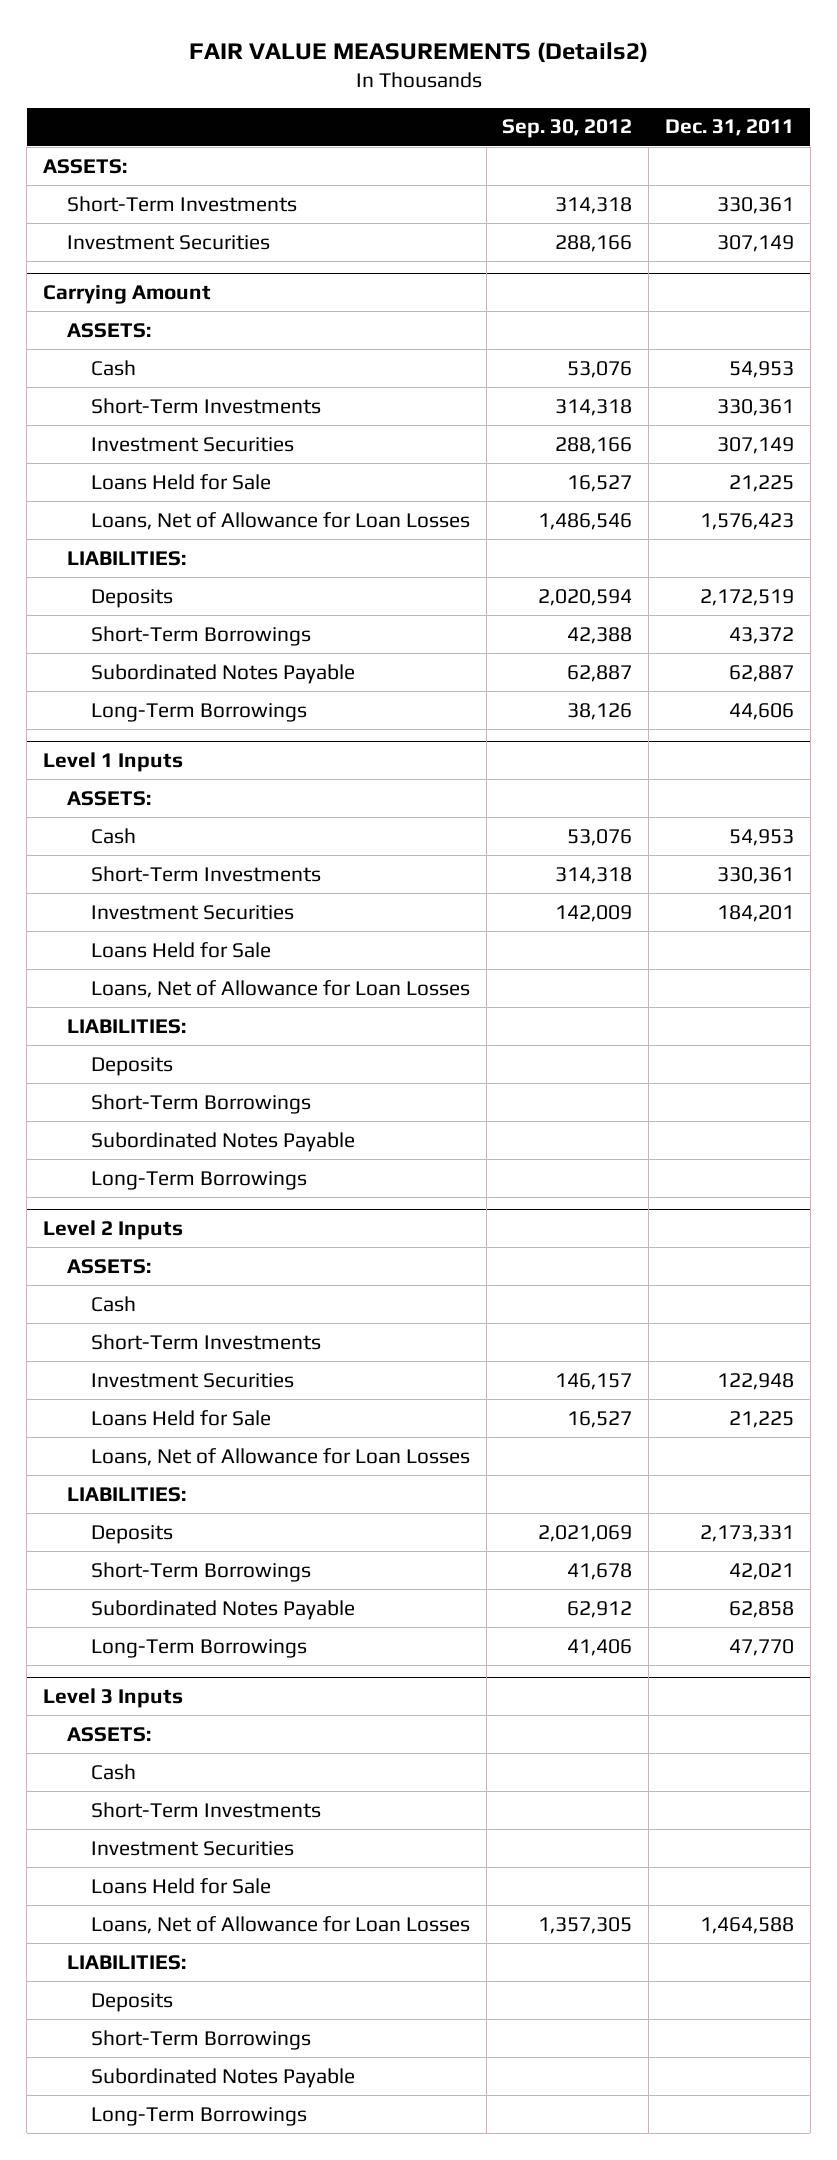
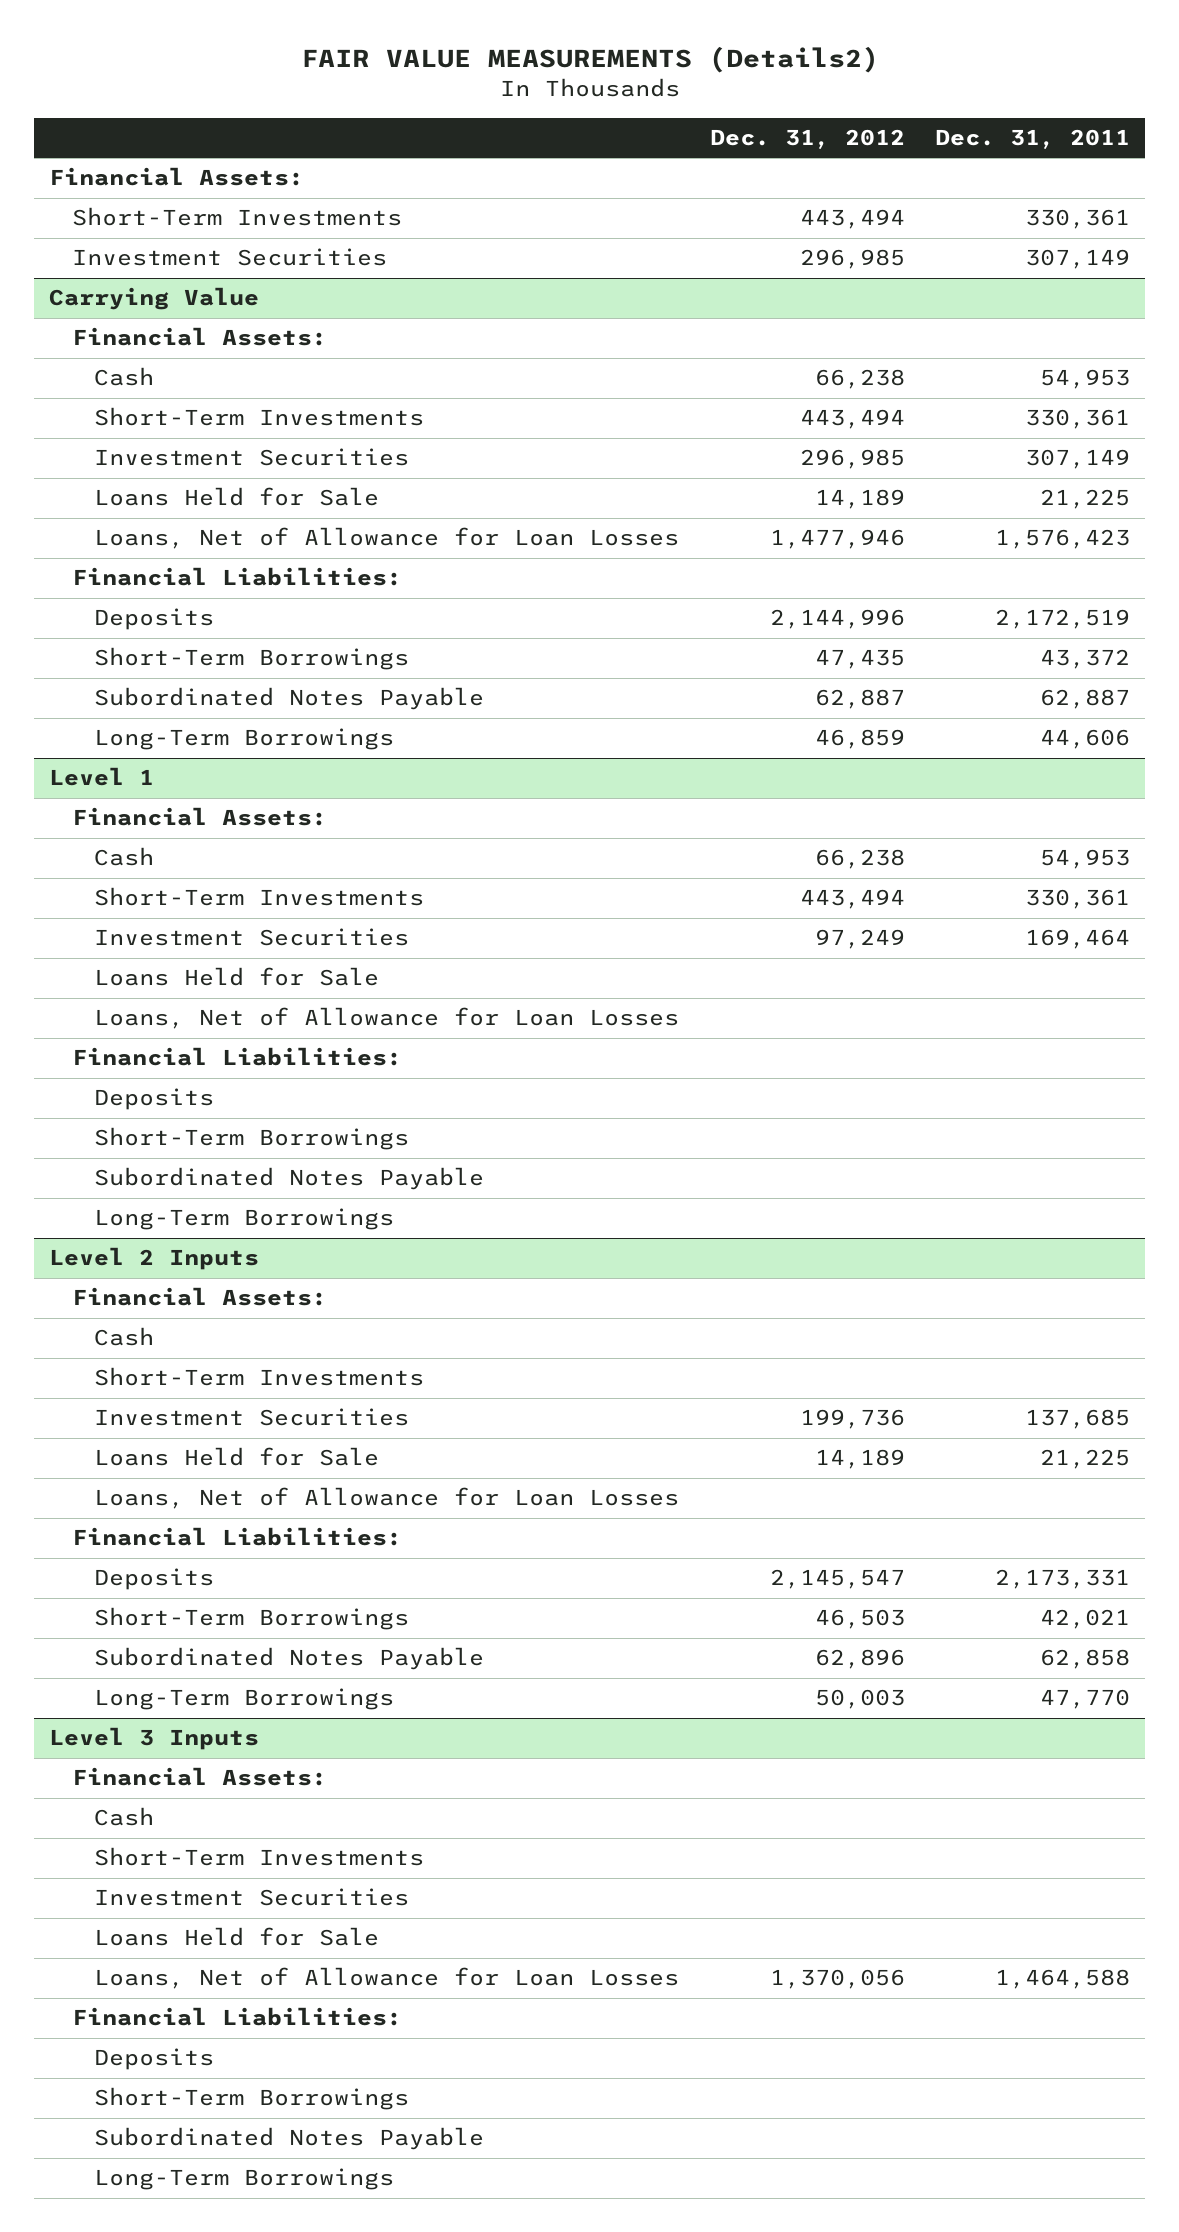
- | Sep. 30, 2012 | Dec. 31, 2011
+ | Dec. 31, 2012 | Dec. 31, 2011
- ASSETS:
+ Financial Assets:
- Carrying Amount
- ASSETS:
+ Carrying Value
+ Financial Assets:
- LIABILITIES:
+ Financial Liabilities:
- Level 1 Inputs
- ASSETS:
+ Level 1
+ Financial Assets:
- Investment Securities | 142,009 | 184,201
+ Investment Securities | 97,249 | 169,464
- LIABILITIES:
+ Financial Liabilities:
@ Level 2 Inputs
- ASSETS:
+ Financial Assets:
- Investment Securities | 146,157 | 122,948
+ Investment Securities | 199,736 | 137,685
- LIABILITIES:
+ Financial Liabilities:
@ Level 3 Inputs
- ASSETS:
+ Financial Assets:
- LIABILITIES:
+ Financial Liabilities:

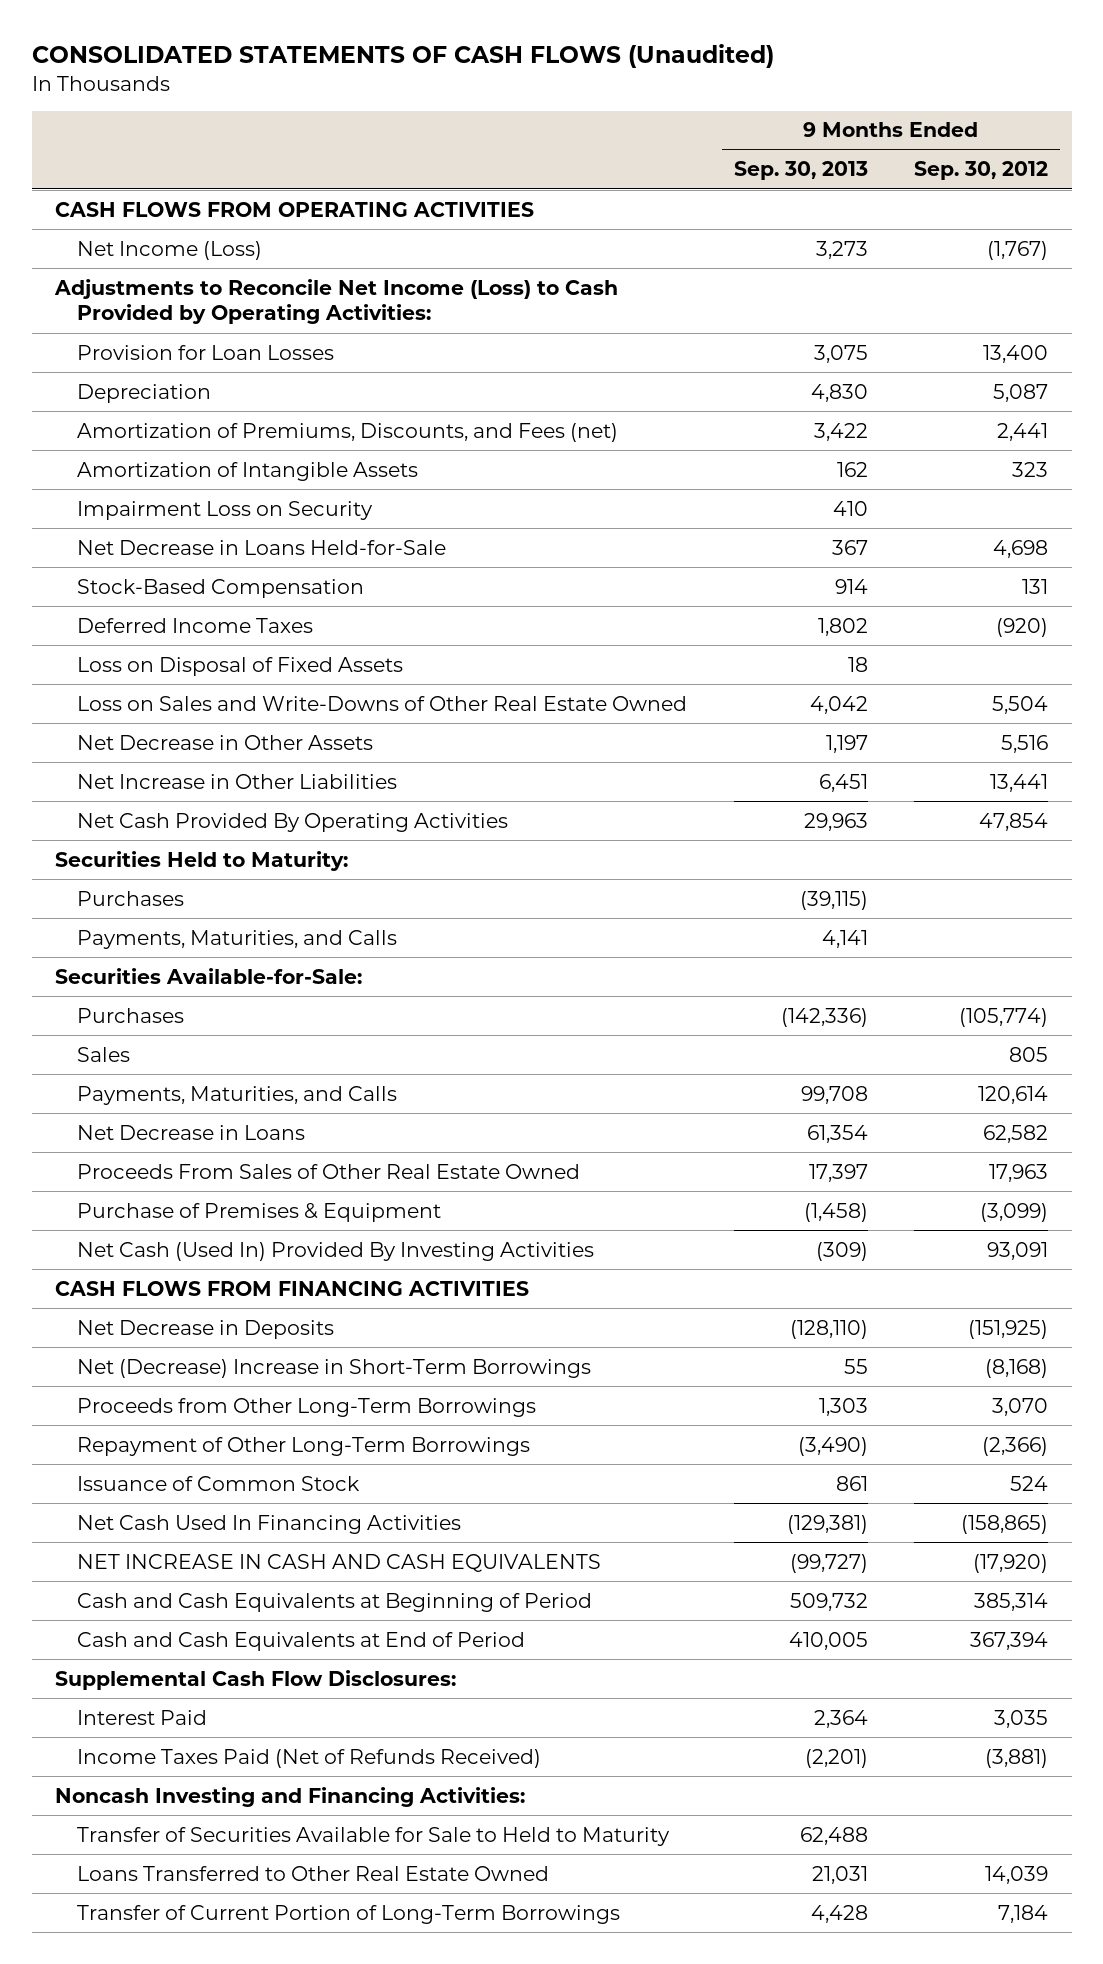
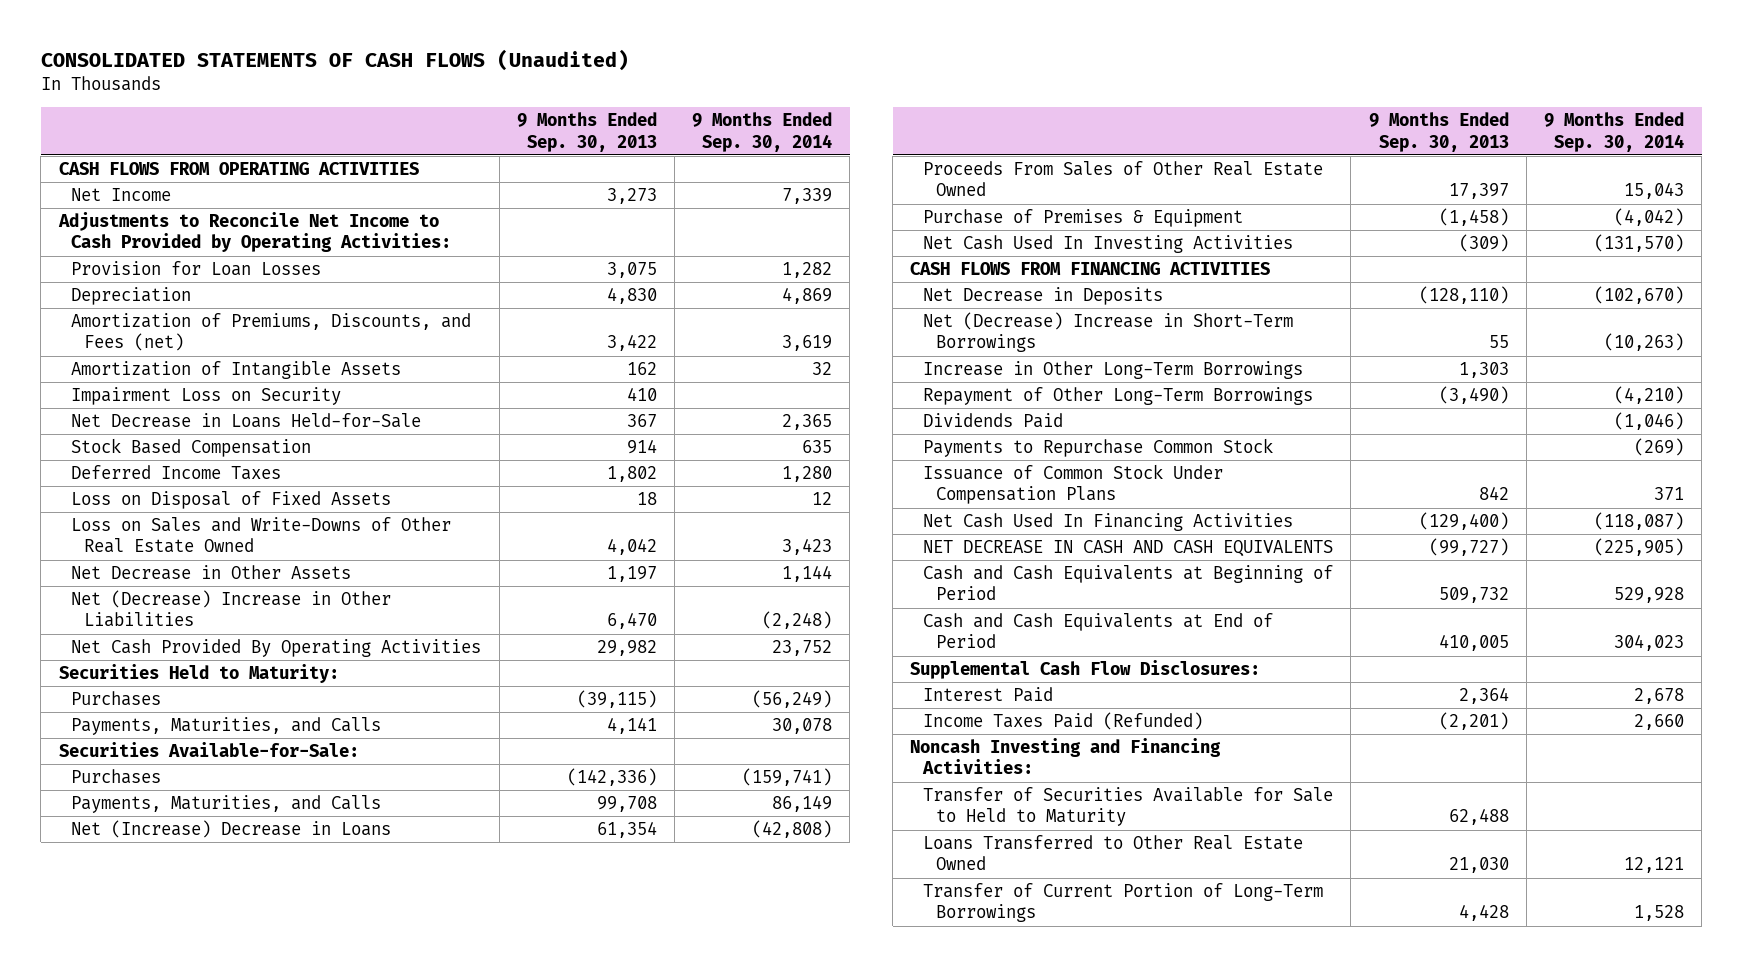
- | 9 Months Ended Sep. 30, 2013 | 9 Months Ended Sep. 30, 2012
+ | 9 Months Ended Sep. 30, 2013 | 9 Months Ended Sep. 30, 2014
- Net Income (Loss) | 3,273 | (1,767)
- Adjustments to Reconcile Net Income (Loss) to Cash Provided by Operating Activities:
+ Net Income | 3,273 | 7,339
+ Adjustments to Reconcile Net Income to Cash Provided by Operating Activities:
- Stock-Based Compensation | 914 | 131
+ Stock Based Compensation | 914 | 635
- Net Increase in Other Liabilities | 6,451 | 13,441
- Net Cash Provided By Operating Activities | 29,963 | 47,854
+ Net (Decrease) Increase in Other Liabilities | 6,470 | (2,248)
+ Net Cash Provided By Operating Activities | 29,982 | 23,752
- Sales | | 805
- Net Decrease in Loans | 61,354 | 62,582
+ Net (Increase) Decrease in Loans | 61,354 | (42,808)
- Net Cash (Used In) Provided By Investing Activities | (309) | 93,091
+ Net Cash Used In Investing Activities | (309) | (131,570)
- Proceeds from Other Long-Term Borrowings | 1,303 | 3,070
+ Increase in Other Long-Term Borrowings | 1,303 |
- Issuance of Common Stock | 861 | 524
- Net Cash Used In Financing Activities | (129,381) | (158,865)
- NET INCREASE IN CASH AND CASH EQUIVALENTS | (99,727) | (17,920)
+ Dividends Paid | | (1,046)
+ Payments to Repurchase Common Stock | | (269)
+ Issuance of Common Stock Under Compensation Plans | 842 | 371
+ Net Cash Used In Financing Activities | (129,400) | (118,087)
+ NET DECREASE IN CASH AND CASH EQUIVALENTS | (99,727) | (225,905)
- Income Taxes Paid (Net of Refunds Received) | (2,201) | (3,881)
+ Income Taxes Paid (Refunded) | (2,201) | 2,660
- Loans Transferred to Other Real Estate Owned | 21,031 | 14,039
+ Loans Transferred to Other Real Estate Owned | 21,030 | 12,121

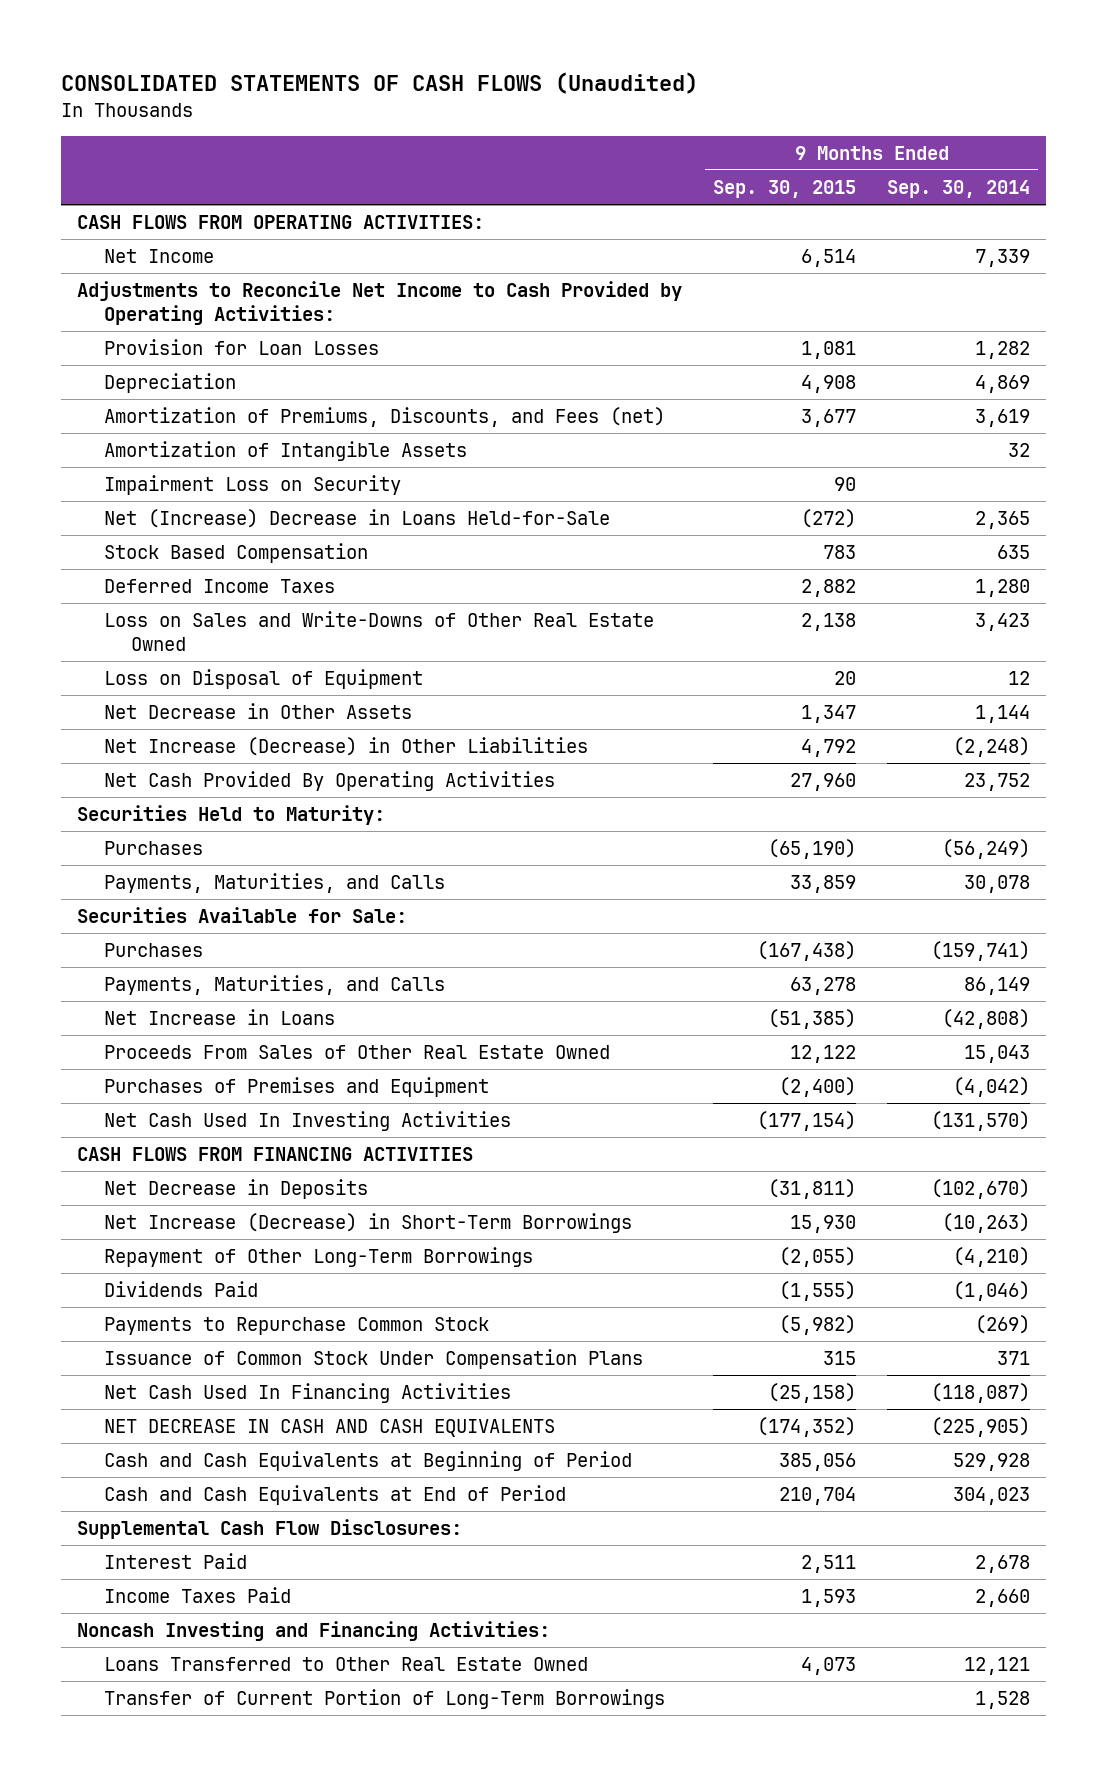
- | 9 Months Ended Sep. 30, 2013 | 9 Months Ended Sep. 30, 2014
+ | 9 Months Ended Sep. 30, 2015 | 9 Months Ended Sep. 30, 2014
- CASH FLOWS FROM OPERATING ACTIVITIES
+ CASH FLOWS FROM OPERATING ACTIVITIES:
- Net Decrease in Loans Held-for-Sale | 367 | 2,365
+ Net (Increase) Decrease in Loans Held-for-Sale | (272) | 2,365
- Loss on Disposal of Fixed Assets | 18 | 12
+ Loss on Disposal of Equipment | 20 | 12
- Net (Decrease) Increase in Other Liabilities | 6,470 | (2,248)
+ Net Increase (Decrease) in Other Liabilities | 4,792 | (2,248)
- Securities Available-for-Sale:
+ Securities Available for Sale:
- Net (Increase) Decrease in Loans | 61,354 | (42,808)
+ Net Increase in Loans | (51,385) | (42,808)
- Purchase of Premises & Equipment | (1,458) | (4,042)
+ Purchases of Premises and Equipment | (2,400) | (4,042)
- Net (Decrease) Increase in Short-Term Borrowings | 55 | (10,263)
- Increase in Other Long-Term Borrowings | 1,303 |
+ Net Increase (Decrease) in Short-Term Borrowings | 15,930 | (10,263)
- Income Taxes Paid (Refunded) | (2,201) | 2,660
+ Income Taxes Paid | 1,593 | 2,660
- Transfer of Securities Available for Sale to Held to Maturity | 62,488 |

